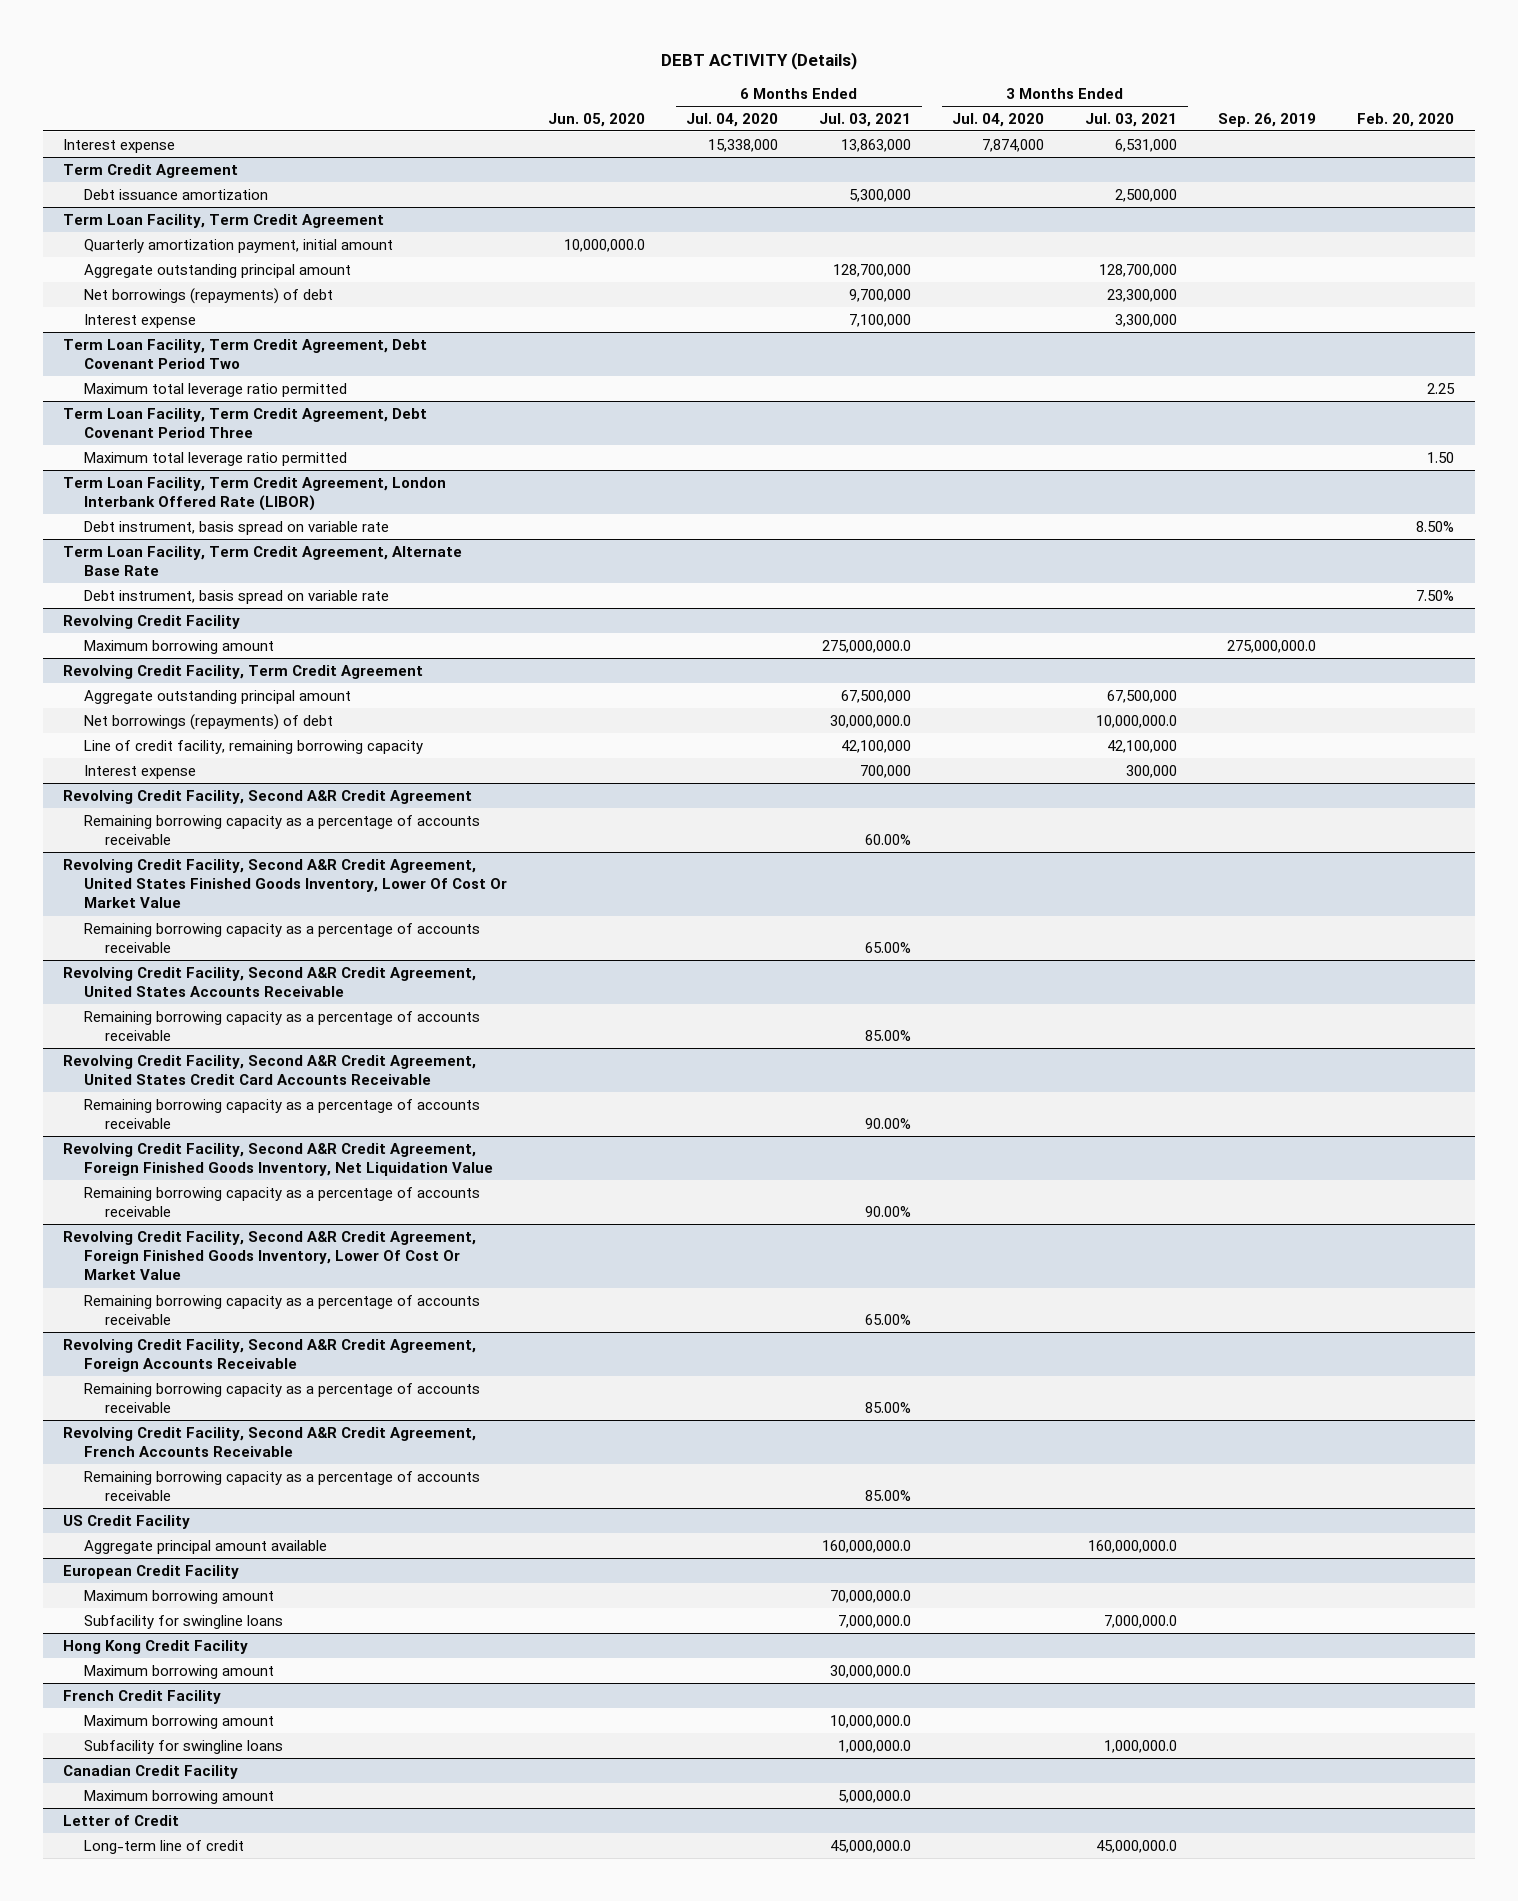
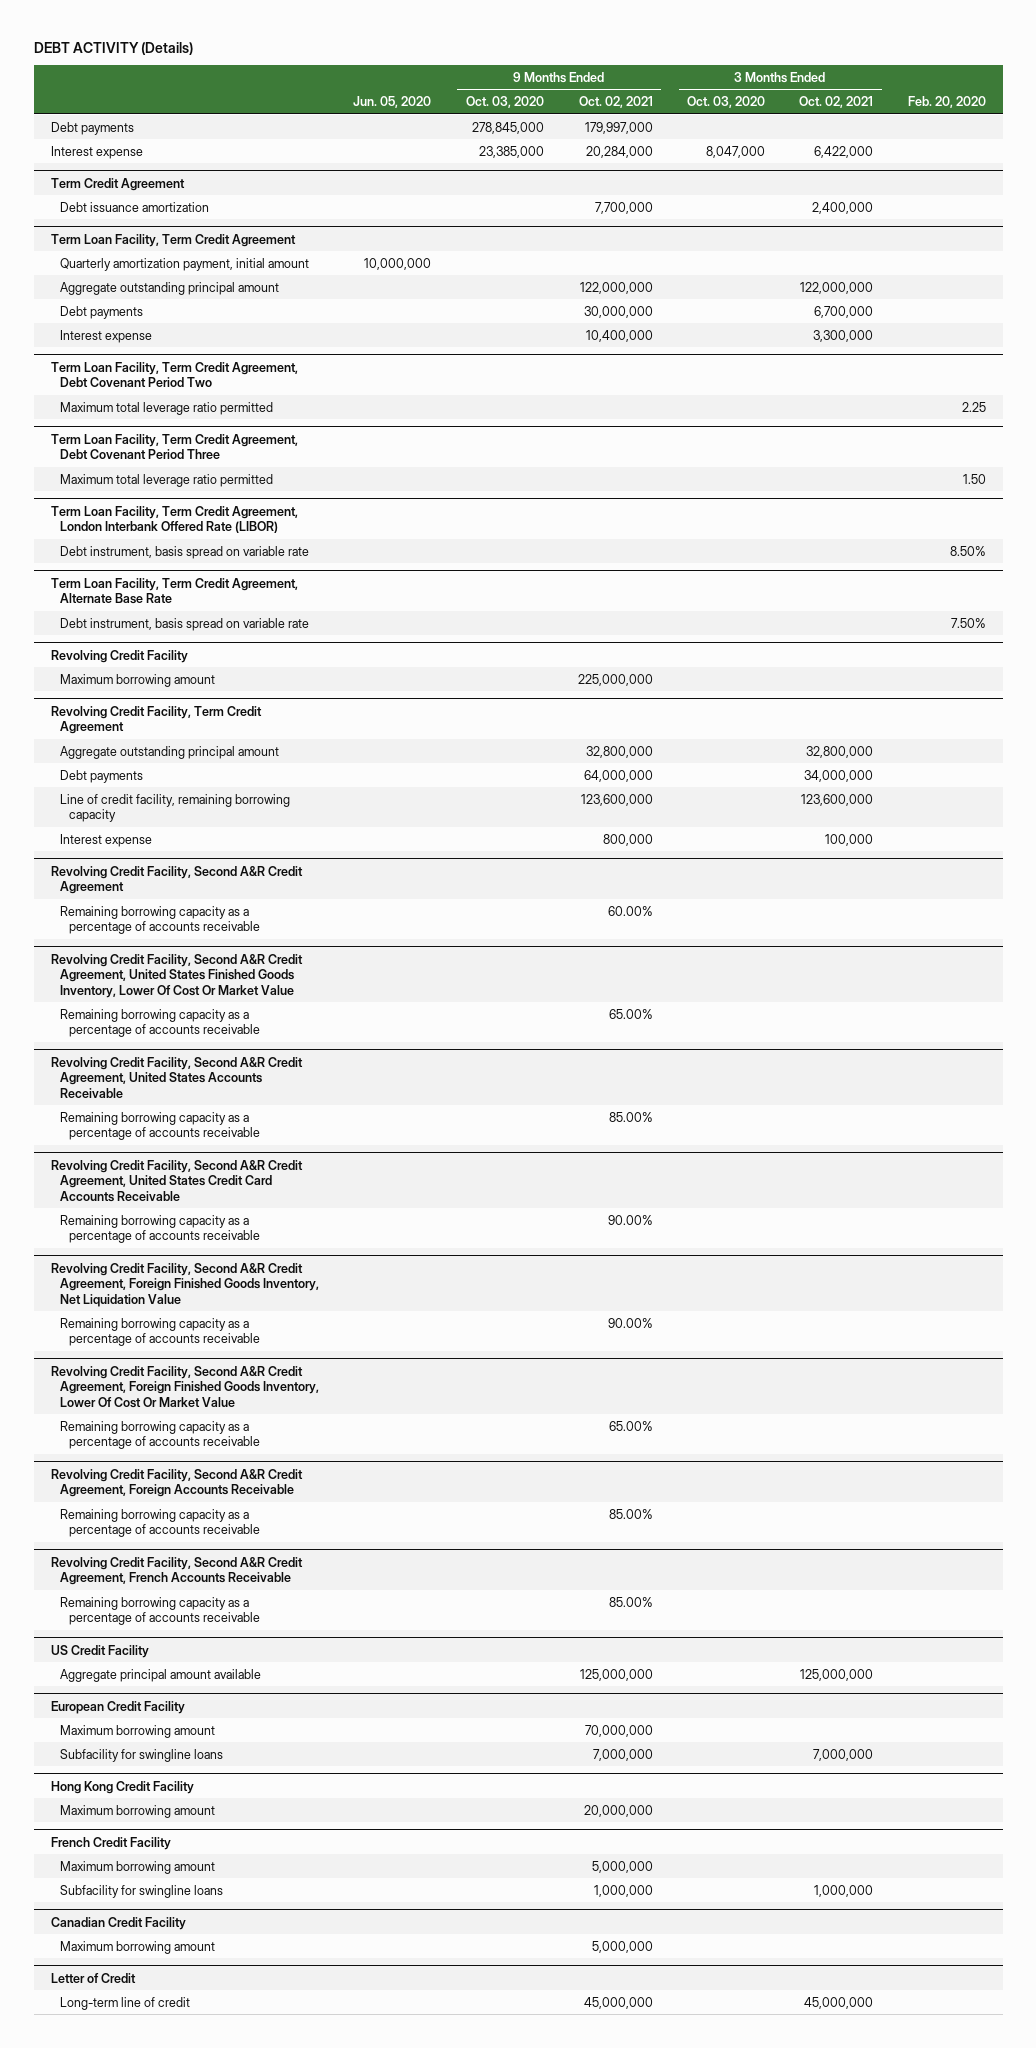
- | Jun. 05, 2020 | 6 Months Ended Jul. 04, 2020 | 6 Months Ended Jul. 03, 2021 | 3 Months Ended Jul. 04, 2020 | 3 Months Ended Jul. 03, 2021 | Sep. 26, 2019 | Feb. 20, 2020
+ | Jun. 05, 2020 | 9 Months Ended Oct. 03, 2020 | 9 Months Ended Oct. 02, 2021 | 3 Months Ended Oct. 03, 2020 | 3 Months Ended Oct. 02, 2021 | Feb. 20, 2020
+ Debt payments | | 278,845,000 | 179,997,000 | | |
@ Term Loan Facility, Term Credit Agreement
- Quarterly amortization payment, initial amount | 10,000,000.0 | | | | | |
+ Quarterly amortization payment, initial amount | 10,000,000 | | | | |
- Net borrowings (repayments) of debt | | | 9,700,000 | | 23,300,000 | |
+ Debt payments | | | 30,000,000 | | 6,700,000 |
@ Revolving Credit Facility, Term Credit Agreement
- Net borrowings (repayments) of debt | | | 30,000,000.0 | | 10,000,000.0 | |
+ Debt payments | | | 64,000,000 | | 34,000,000 |

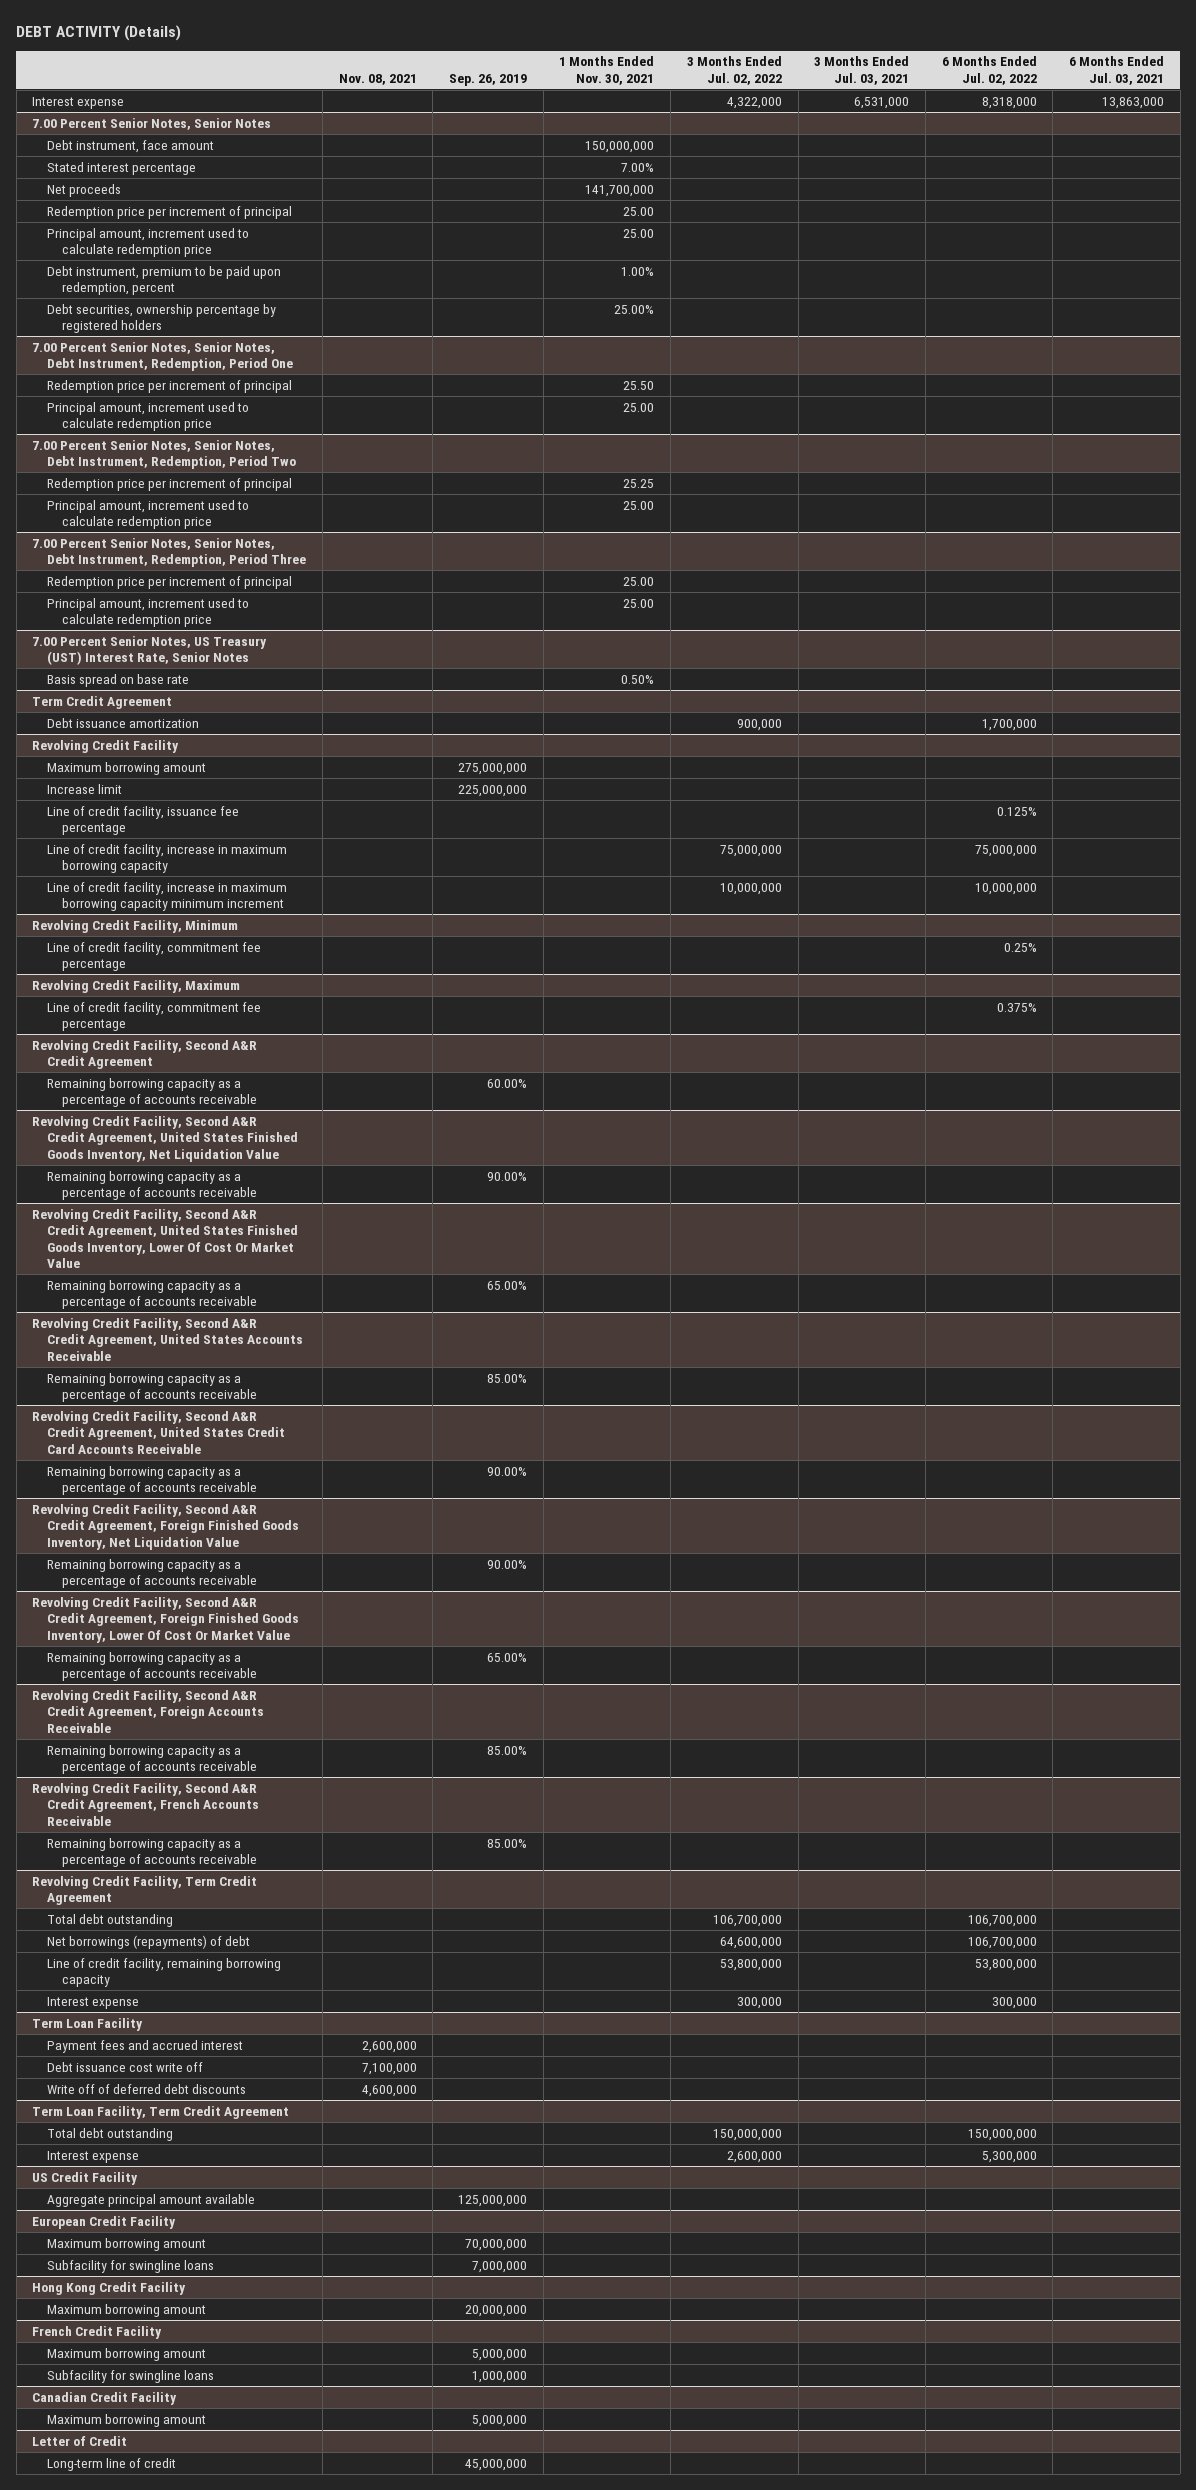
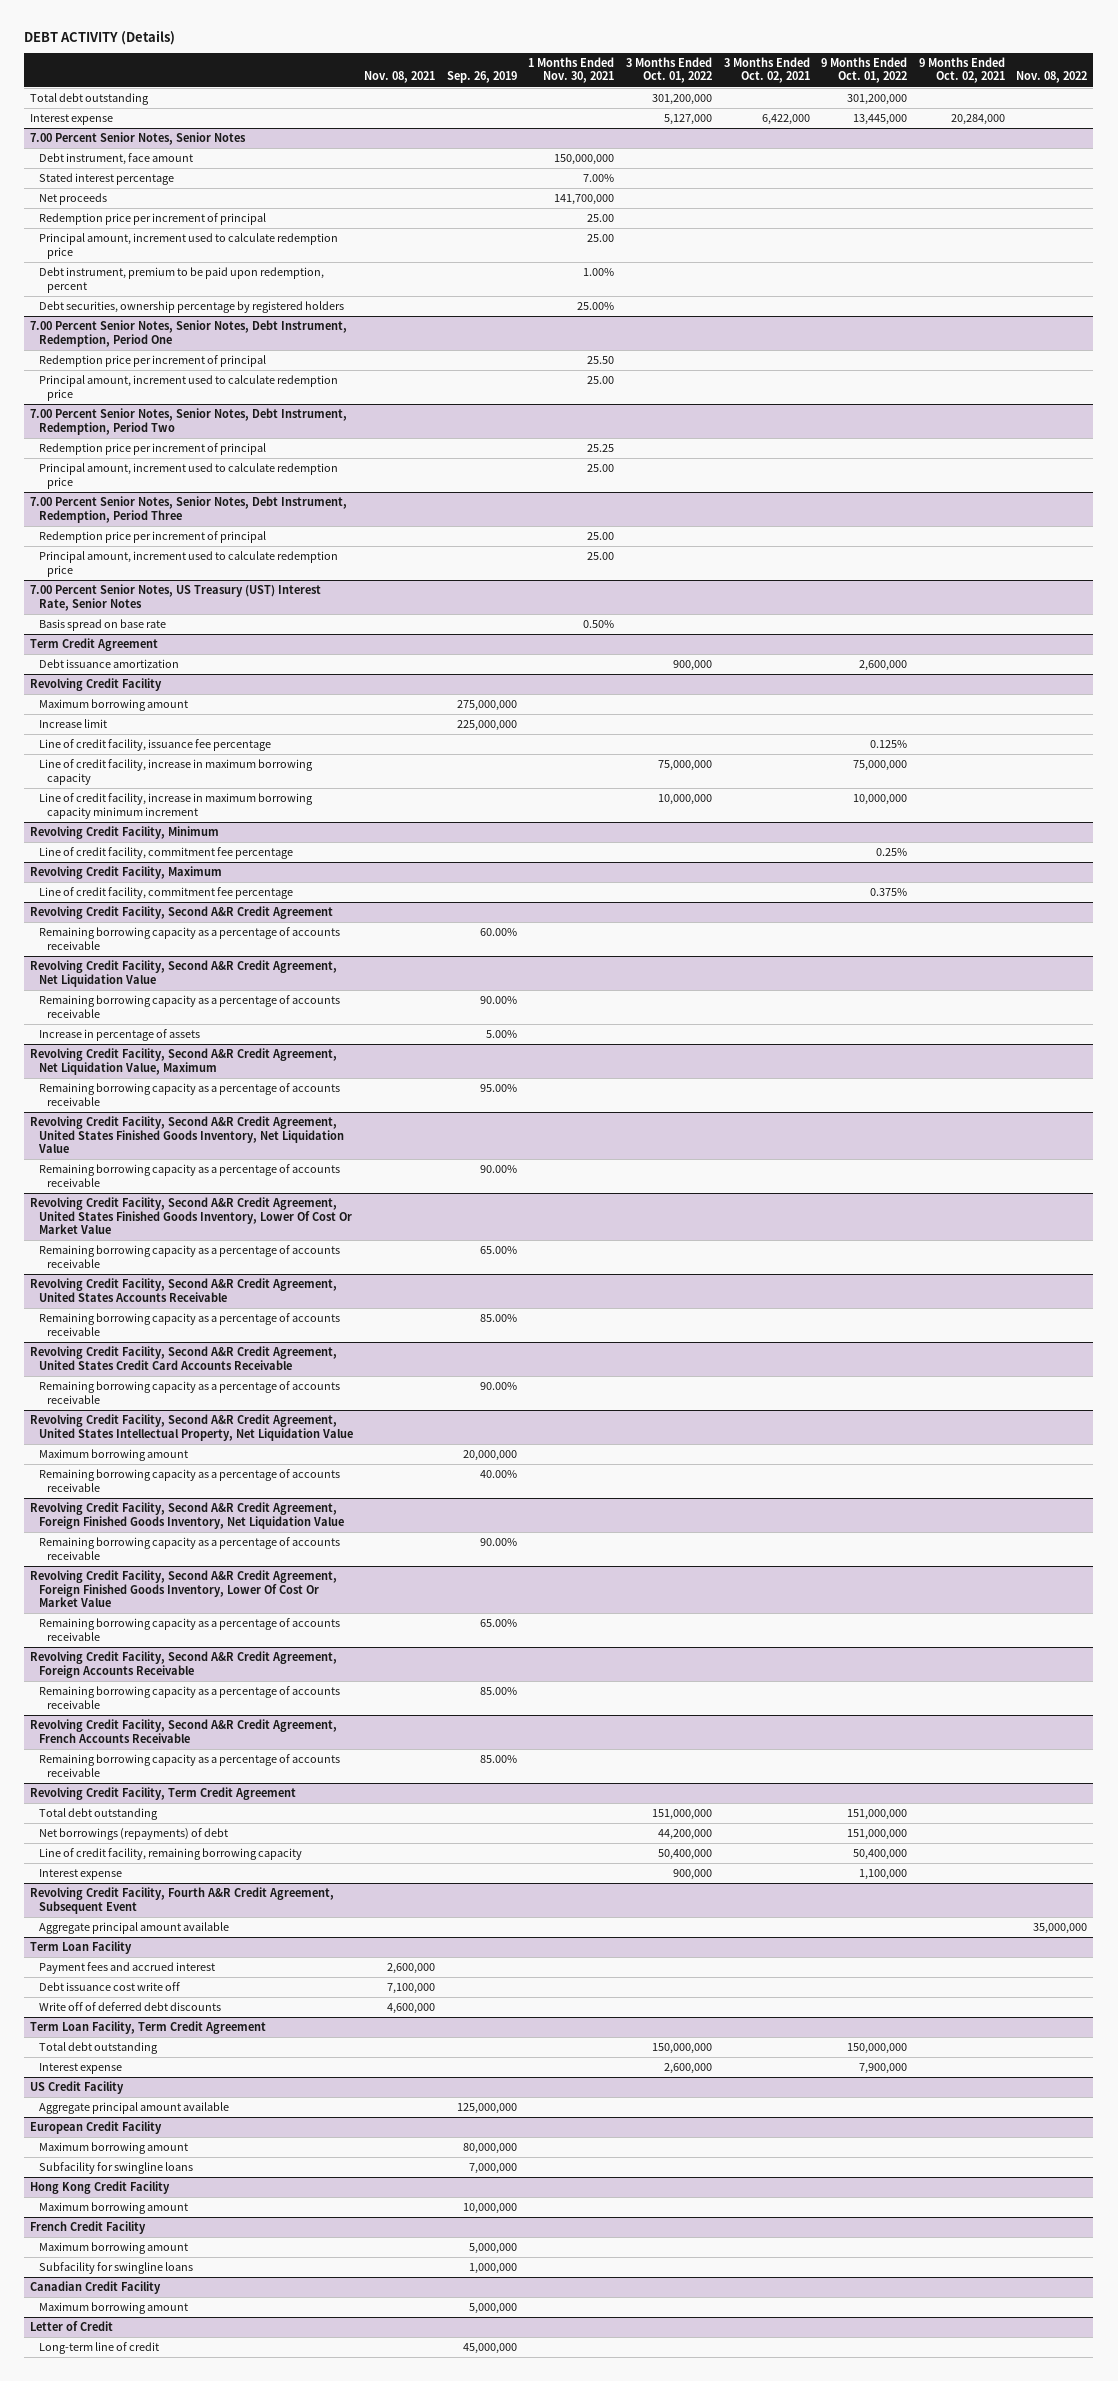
- | Nov. 08, 2021 | Sep. 26, 2019 | 1 Months Ended Nov. 30, 2021 | 3 Months Ended Jul. 02, 2022 | 3 Months Ended Jul. 03, 2021 | 6 Months Ended Jul. 02, 2022 | 6 Months Ended Jul. 03, 2021
+ | Nov. 08, 2021 | Sep. 26, 2019 | 1 Months Ended Nov. 30, 2021 | 3 Months Ended Oct. 01, 2022 | 3 Months Ended Oct. 02, 2021 | 9 Months Ended Oct. 01, 2022 | 9 Months Ended Oct. 02, 2021 | Nov. 08, 2022
+ Total debt outstanding | | | | 301,200,000 | | 301,200,000 | |
+ Revolving Credit Facility, Second A&R Credit Agreement, Net Liquidation Value
+ Remaining borrowing capacity as a percentage of accounts receivable | | 90.00% | | | | | |
+ Increase in percentage of assets | | 5.00% | | | | | |
+ Revolving Credit Facility, Second A&R Credit Agreement, Net Liquidation Value, Maximum
+ Remaining borrowing capacity as a percentage of accounts receivable | | 95.00% | | | | | |
+ Revolving Credit Facility, Second A&R Credit Agreement, United States Intellectual Property, Net Liquidation Value
+ Maximum borrowing amount | | 20,000,000 | | | | | |
+ Remaining borrowing capacity as a percentage of accounts receivable | | 40.00% | | | | | |
+ Revolving Credit Facility, Fourth A&R Credit Agreement, Subsequent Event
+ Aggregate principal amount available | | | | | | | | 35,000,000
@ European Credit Facility
- Maximum borrowing amount | | 70,000,000 | | | | |
+ Maximum borrowing amount | | 80,000,000 | | | | | |
@ Hong Kong Credit Facility
- Maximum borrowing amount | | 20,000,000 | | | | |
+ Maximum borrowing amount | | 10,000,000 | | | | | |

